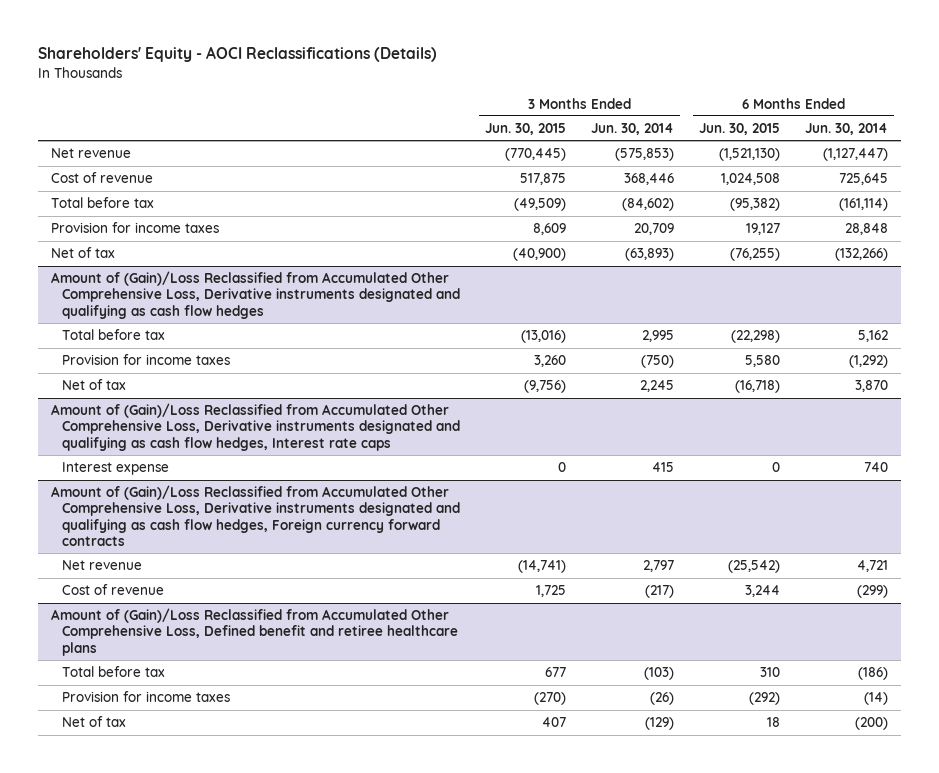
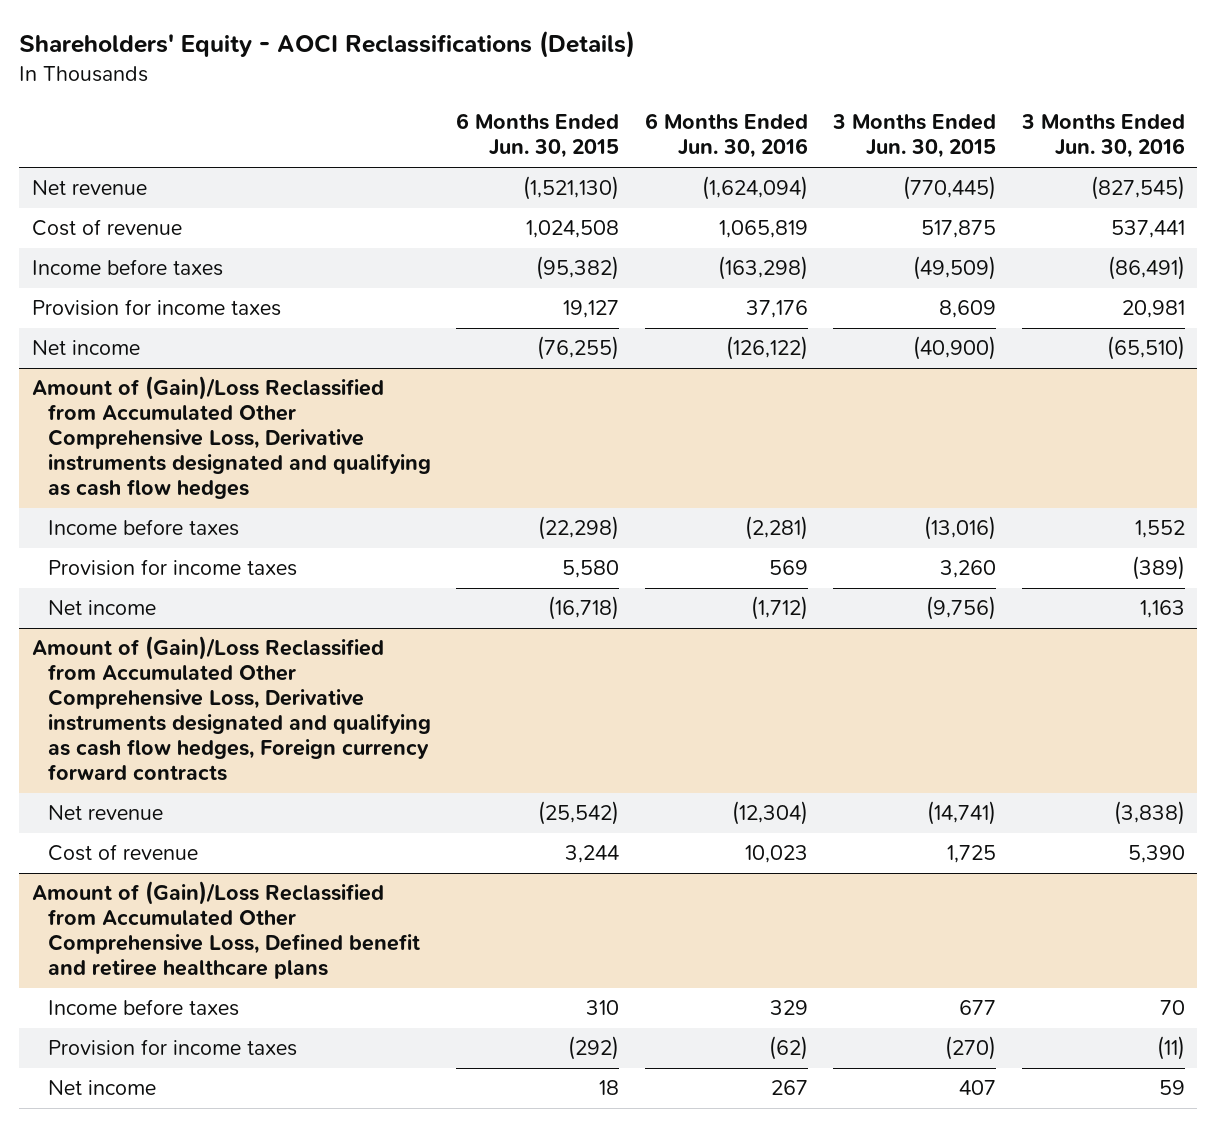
- | 3 Months Ended Jun. 30, 2015 | 3 Months Ended Jun. 30, 2014 | 6 Months Ended Jun. 30, 2015 | 6 Months Ended Jun. 30, 2014
+ | 6 Months Ended Jun. 30, 2015 | 6 Months Ended Jun. 30, 2016 | 3 Months Ended Jun. 30, 2015 | 3 Months Ended Jun. 30, 2016
- Total before tax | (49,509) | (84,602) | (95,382) | (161,114)
+ Income before taxes | (95,382) | (163,298) | (49,509) | (86,491)
- Net of tax | (40,900) | (63,893) | (76,255) | (132,266)
+ Net income | (76,255) | (126,122) | (40,900) | (65,510)
@ Amount of (Gain)/Loss Reclassified from Accumulated Other Comprehensive Loss, Derivative instruments designated and qualifying as cash flow hedges
- Total before tax | (13,016) | 2,995 | (22,298) | 5,162
+ Income before taxes | (22,298) | (2,281) | (13,016) | 1,552
- Net of tax | (9,756) | 2,245 | (16,718) | 3,870
- Amount of (Gain)/Loss Reclassified from Accumulated Other Comprehensive Loss, Derivative instruments designated and qualifying as cash flow hedges, Interest rate caps
- Interest expense | 0 | 415 | 0 | 740
@ Amount of (Gain)/Loss Reclassified from Accumulated Other Comprehensive Loss, Derivative instruments designated and qualifying as cash flow hedges
+ Net income | (16,718) | (1,712) | (9,756) | 1,163
@ Amount of (Gain)/Loss Reclassified from Accumulated Other Comprehensive Loss, Defined benefit and retiree healthcare plans
- Total before tax | 677 | (103) | 310 | (186)
+ Income before taxes | 310 | 329 | 677 | 70
- Net of tax | 407 | (129) | 18 | (200)
+ Net income | 18 | 267 | 407 | 59

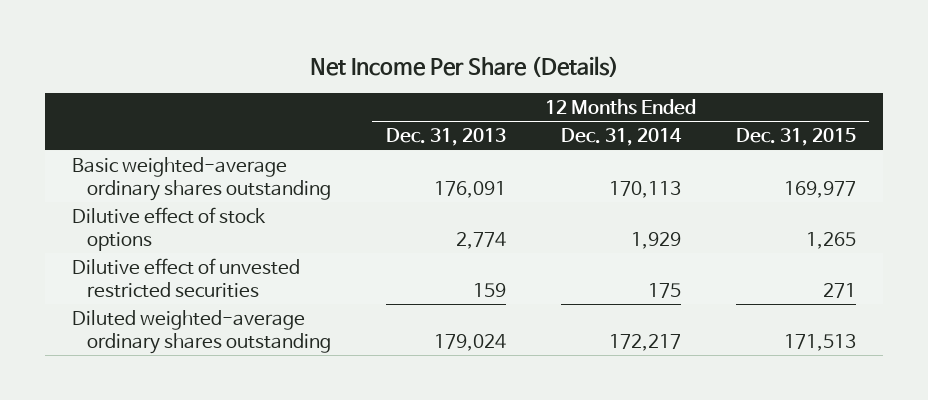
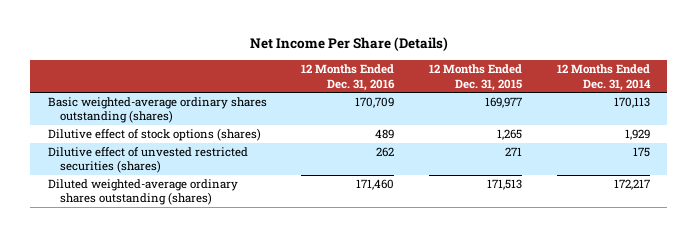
- | 12 Months Ended Dec. 31, 2013 | 12 Months Ended Dec. 31, 2014 | 12 Months Ended Dec. 31, 2015
+ | 12 Months Ended Dec. 31, 2016 | 12 Months Ended Dec. 31, 2015 | 12 Months Ended Dec. 31, 2014
- Basic weighted-average ordinary shares outstanding | 176,091 | 170,113 | 169,977
- Dilutive effect of stock options | 2,774 | 1,929 | 1,265
- Dilutive effect of unvested restricted securities | 159 | 175 | 271
- Diluted weighted-average ordinary shares outstanding | 179,024 | 172,217 | 171,513
+ Basic weighted-average ordinary shares outstanding (shares) | 170,709 | 169,977 | 170,113
+ Dilutive effect of stock options (shares) | 489 | 1,265 | 1,929
+ Dilutive effect of unvested restricted securities (shares) | 262 | 271 | 175
+ Diluted weighted-average ordinary shares outstanding (shares) | 171,460 | 171,513 | 172,217

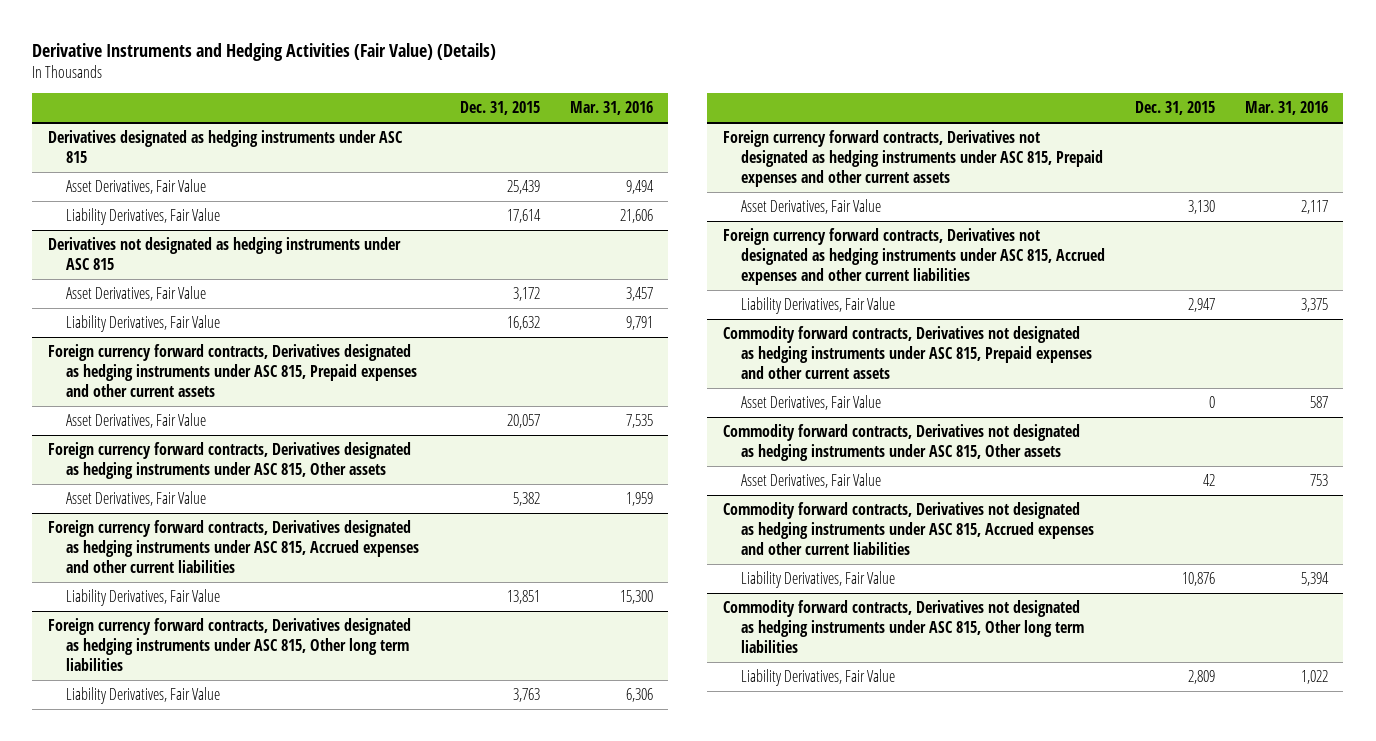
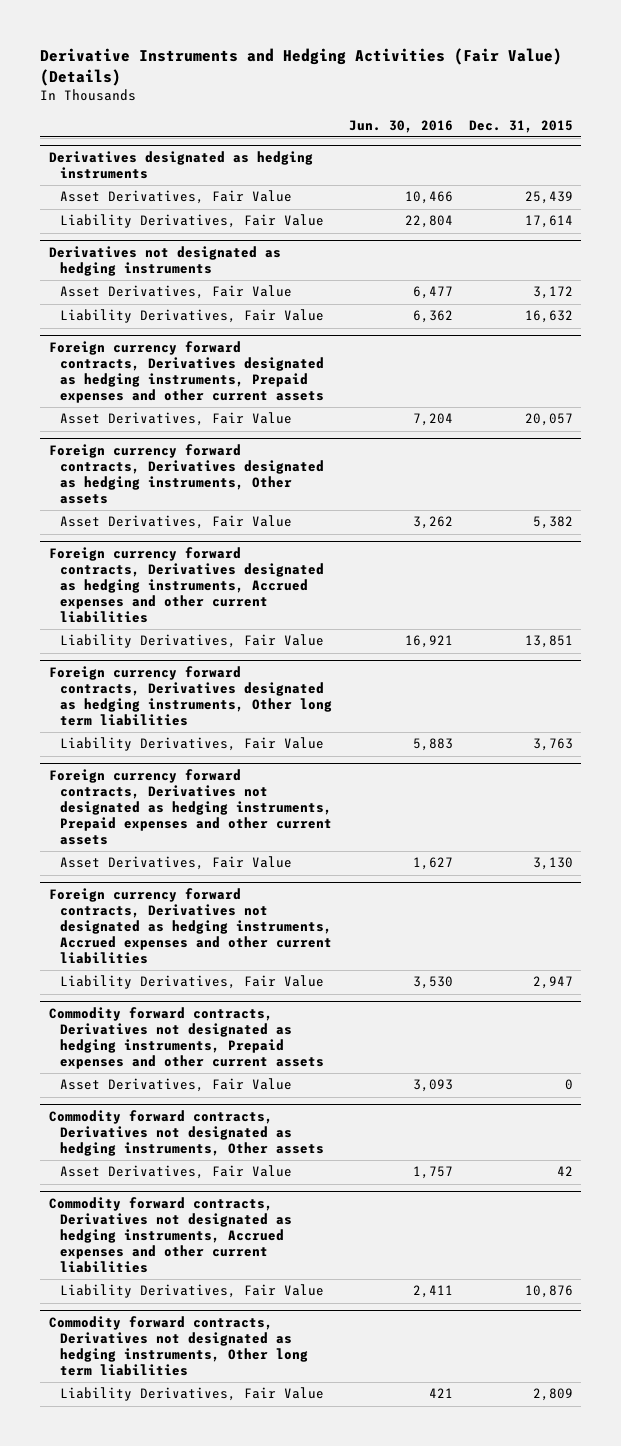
- | Dec. 31, 2015 | Mar. 31, 2016
+ | Jun. 30, 2016 | Dec. 31, 2015
- Derivatives designated as hedging instruments under ASC 815
+ Derivatives designated as hedging instruments
- Derivatives not designated as hedging instruments under ASC 815
+ Derivatives not designated as hedging instruments
- Foreign currency forward contracts, Derivatives designated as hedging instruments under ASC 815, Prepaid expenses and other current assets
+ Foreign currency forward contracts, Derivatives designated as hedging instruments, Prepaid expenses and other current assets
- Foreign currency forward contracts, Derivatives designated as hedging instruments under ASC 815, Other assets
+ Foreign currency forward contracts, Derivatives designated as hedging instruments, Other assets
- Foreign currency forward contracts, Derivatives designated as hedging instruments under ASC 815, Accrued expenses and other current liabilities
+ Foreign currency forward contracts, Derivatives designated as hedging instruments, Accrued expenses and other current liabilities
- Foreign currency forward contracts, Derivatives designated as hedging instruments under ASC 815, Other long term liabilities
+ Foreign currency forward contracts, Derivatives designated as hedging instruments, Other long term liabilities
- Foreign currency forward contracts, Derivatives not designated as hedging instruments under ASC 815, Prepaid expenses and other current assets
+ Foreign currency forward contracts, Derivatives not designated as hedging instruments, Prepaid expenses and other current assets
- Foreign currency forward contracts, Derivatives not designated as hedging instruments under ASC 815, Accrued expenses and other current liabilities
+ Foreign currency forward contracts, Derivatives not designated as hedging instruments, Accrued expenses and other current liabilities
- Commodity forward contracts, Derivatives not designated as hedging instruments under ASC 815, Prepaid expenses and other current assets
+ Commodity forward contracts, Derivatives not designated as hedging instruments, Prepaid expenses and other current assets
- Commodity forward contracts, Derivatives not designated as hedging instruments under ASC 815, Other assets
+ Commodity forward contracts, Derivatives not designated as hedging instruments, Other assets
- Commodity forward contracts, Derivatives not designated as hedging instruments under ASC 815, Accrued expenses and other current liabilities
+ Commodity forward contracts, Derivatives not designated as hedging instruments, Accrued expenses and other current liabilities
- Commodity forward contracts, Derivatives not designated as hedging instruments under ASC 815, Other long term liabilities
+ Commodity forward contracts, Derivatives not designated as hedging instruments, Other long term liabilities

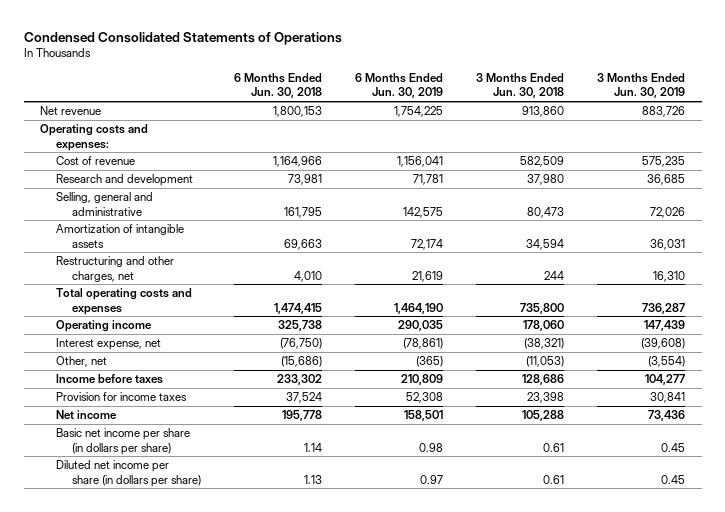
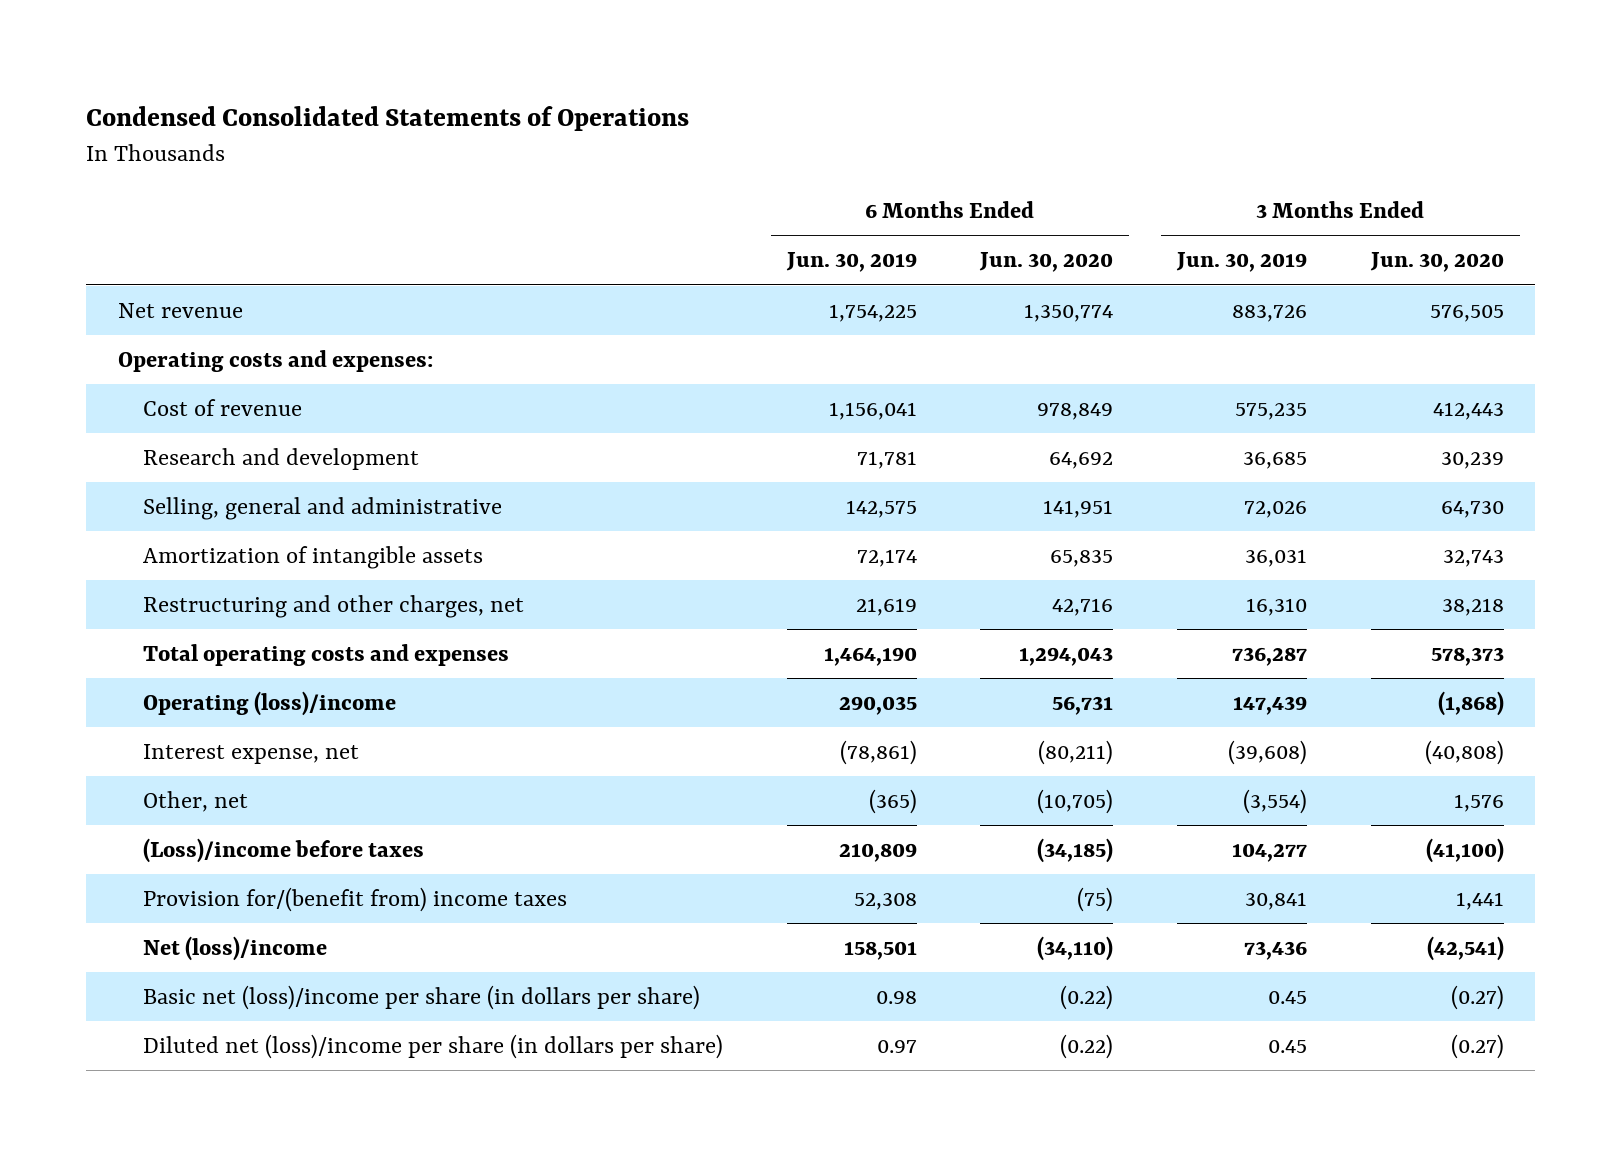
- | 6 Months Ended Jun. 30, 2018 | 6 Months Ended Jun. 30, 2019 | 3 Months Ended Jun. 30, 2018 | 3 Months Ended Jun. 30, 2019
+ | 6 Months Ended Jun. 30, 2019 | 6 Months Ended Jun. 30, 2020 | 3 Months Ended Jun. 30, 2019 | 3 Months Ended Jun. 30, 2020
- Operating income | 325,738 | 290,035 | 178,060 | 147,439
+ Operating (loss)/income | 290,035 | 56,731 | 147,439 | (1,868)
- Income before taxes | 233,302 | 210,809 | 128,686 | 104,277
- Provision for income taxes | 37,524 | 52,308 | 23,398 | 30,841
- Net income | 195,778 | 158,501 | 105,288 | 73,436
- Basic net income per share (in dollars per share) | 1.14 | 0.98 | 0.61 | 0.45
- Diluted net income per share (in dollars per share) | 1.13 | 0.97 | 0.61 | 0.45
+ (Loss)/income before taxes | 210,809 | (34,185) | 104,277 | (41,100)
+ Provision for/(benefit from) income taxes | 52,308 | (75) | 30,841 | 1,441
+ Net (loss)/income | 158,501 | (34,110) | 73,436 | (42,541)
+ Basic net (loss)/income per share (in dollars per share) | 0.98 | (0.22) | 0.45 | (0.27)
+ Diluted net (loss)/income per share (in dollars per share) | 0.97 | (0.22) | 0.45 | (0.27)

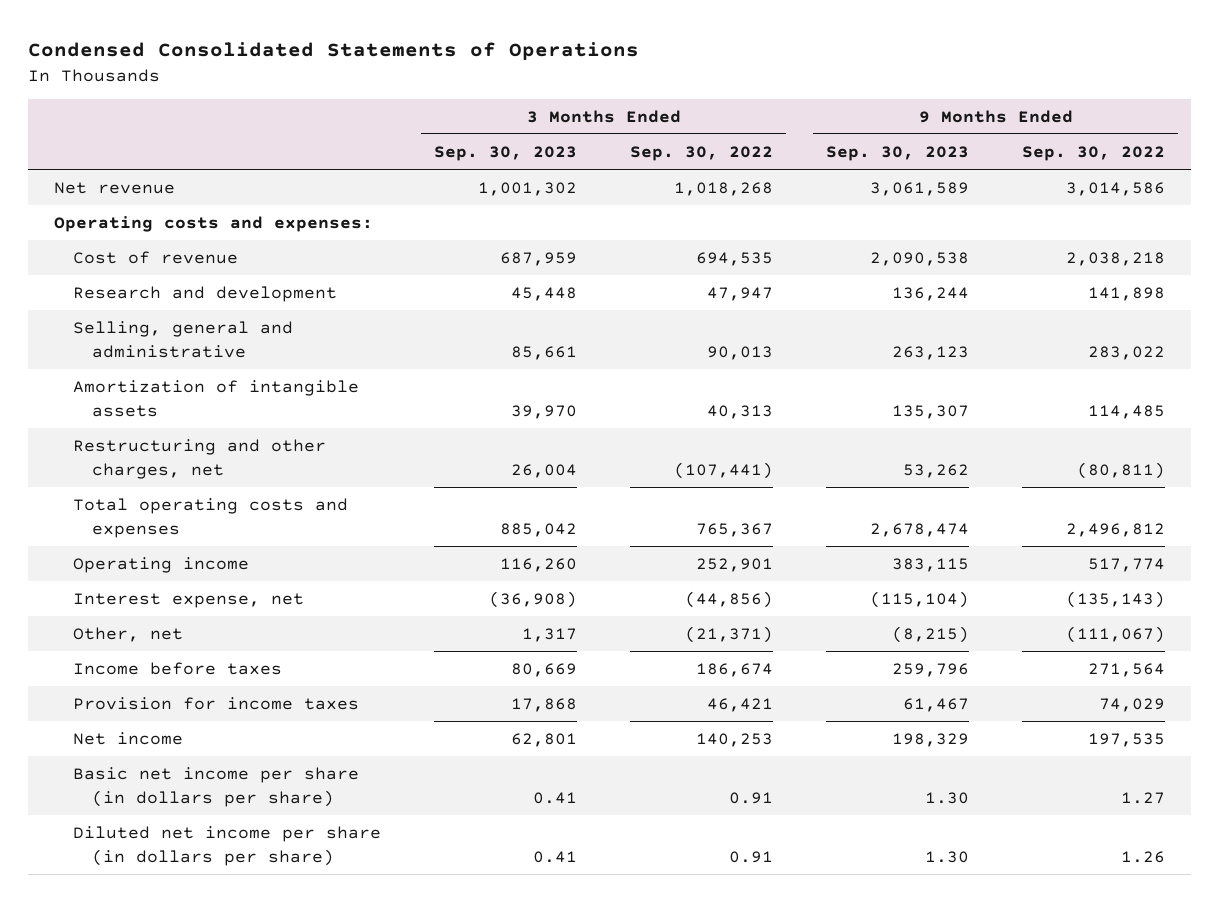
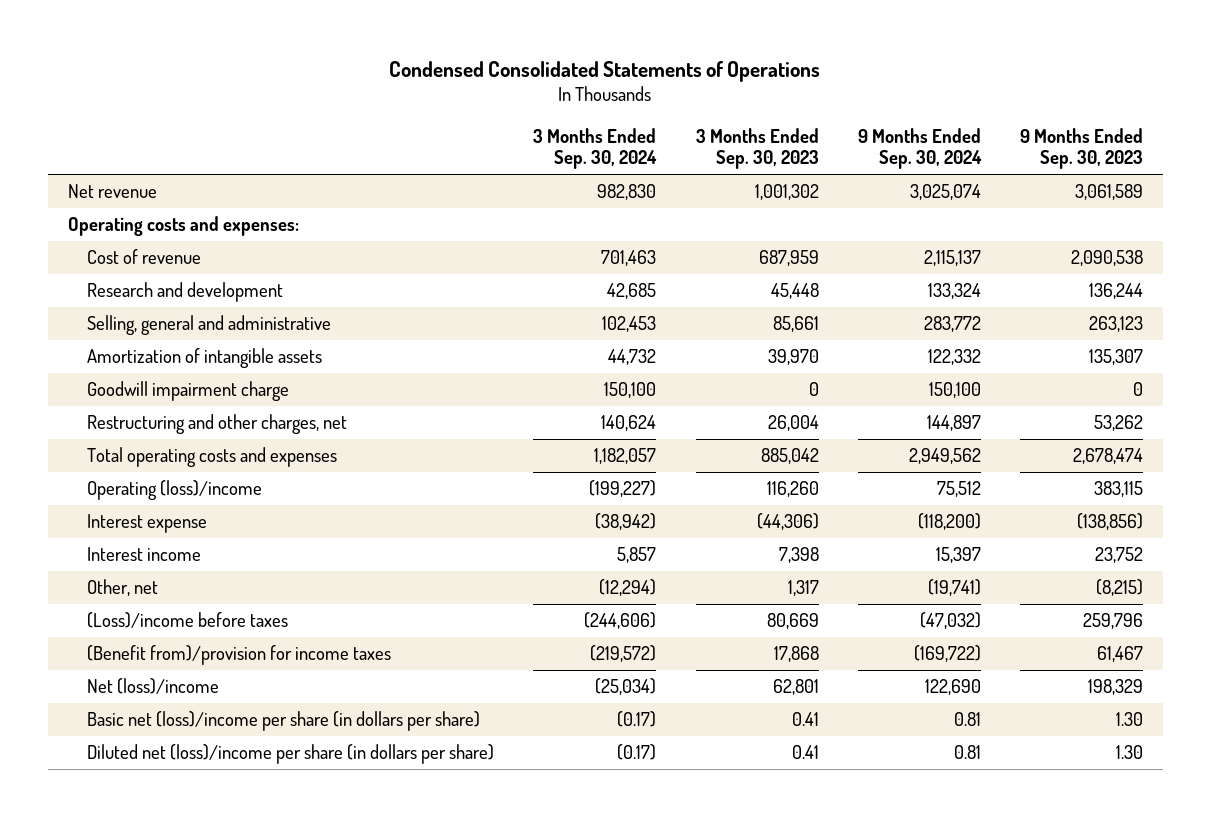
- | 3 Months Ended Sep. 30, 2023 | 3 Months Ended Sep. 30, 2022 | 9 Months Ended Sep. 30, 2023 | 9 Months Ended Sep. 30, 2022
+ | 3 Months Ended Sep. 30, 2024 | 3 Months Ended Sep. 30, 2023 | 9 Months Ended Sep. 30, 2024 | 9 Months Ended Sep. 30, 2023
+ Goodwill impairment charge | 150,100 | 0 | 150,100 | 0
- Operating income | 116,260 | 252,901 | 383,115 | 517,774
- Interest expense, net | (36,908) | (44,856) | (115,104) | (135,143)
+ Operating (loss)/income | (199,227) | 116,260 | 75,512 | 383,115
+ Interest expense | (38,942) | (44,306) | (118,200) | (138,856)
+ Interest income | 5,857 | 7,398 | 15,397 | 23,752
- Income before taxes | 80,669 | 186,674 | 259,796 | 271,564
- Provision for income taxes | 17,868 | 46,421 | 61,467 | 74,029
- Net income | 62,801 | 140,253 | 198,329 | 197,535
- Basic net income per share (in dollars per share) | 0.41 | 0.91 | 1.30 | 1.27
- Diluted net income per share (in dollars per share) | 0.41 | 0.91 | 1.30 | 1.26
+ (Loss)/income before taxes | (244,606) | 80,669 | (47,032) | 259,796
+ (Benefit from)/provision for income taxes | (219,572) | 17,868 | (169,722) | 61,467
+ Net (loss)/income | (25,034) | 62,801 | 122,690 | 198,329
+ Basic net (loss)/income per share (in dollars per share) | (0.17) | 0.41 | 0.81 | 1.30
+ Diluted net (loss)/income per share (in dollars per share) | (0.17) | 0.41 | 0.81 | 1.30

